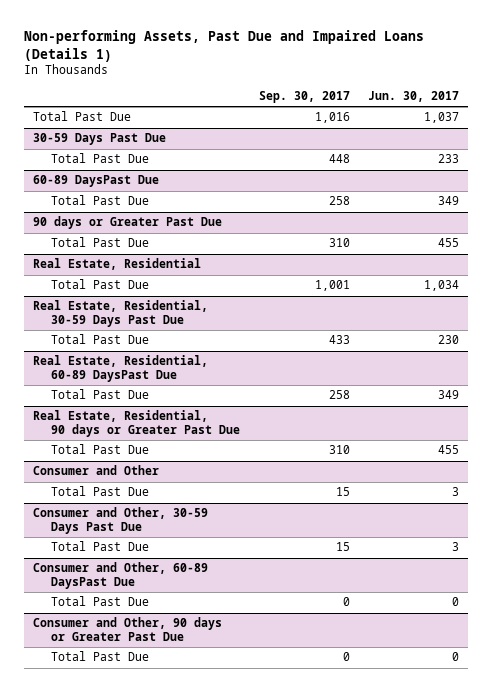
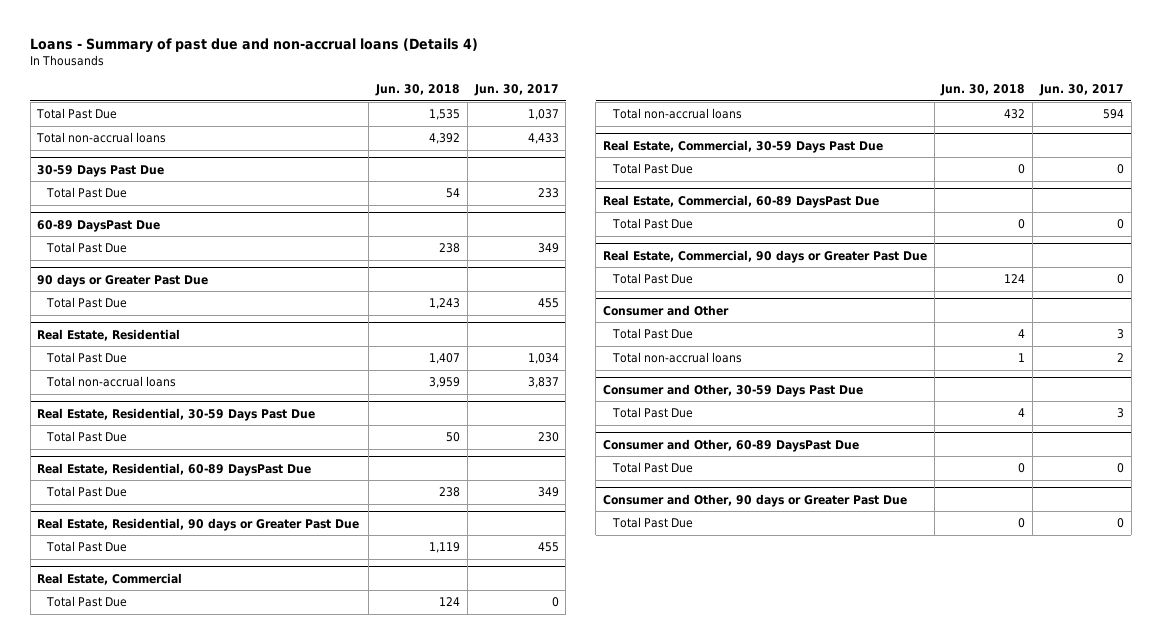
- Non-performing Assets, Past Due and Impaired Loans (Details 1)
+ Loans - Summary of past due and non-accrual loans (Details 4)
- | Sep. 30, 2017 | Jun. 30, 2017
+ | Jun. 30, 2018 | Jun. 30, 2017
+ Total non-accrual loans | 4,392 | 4,433
@ Real Estate, Residential
+ Total non-accrual loans | 3,959 | 3,837
+ Real Estate, Commercial
+ Total Past Due | 124 | 0
+ Total non-accrual loans | 432 | 594
+ Real Estate, Commercial, 30-59 Days Past Due
+ Total Past Due | 0 | 0
+ Real Estate, Commercial, 60-89 DaysPast Due
+ Total Past Due | 0 | 0
+ Real Estate, Commercial, 90 days or Greater Past Due
+ Total Past Due | 124 | 0
@ Consumer and Other
+ Total non-accrual loans | 1 | 2

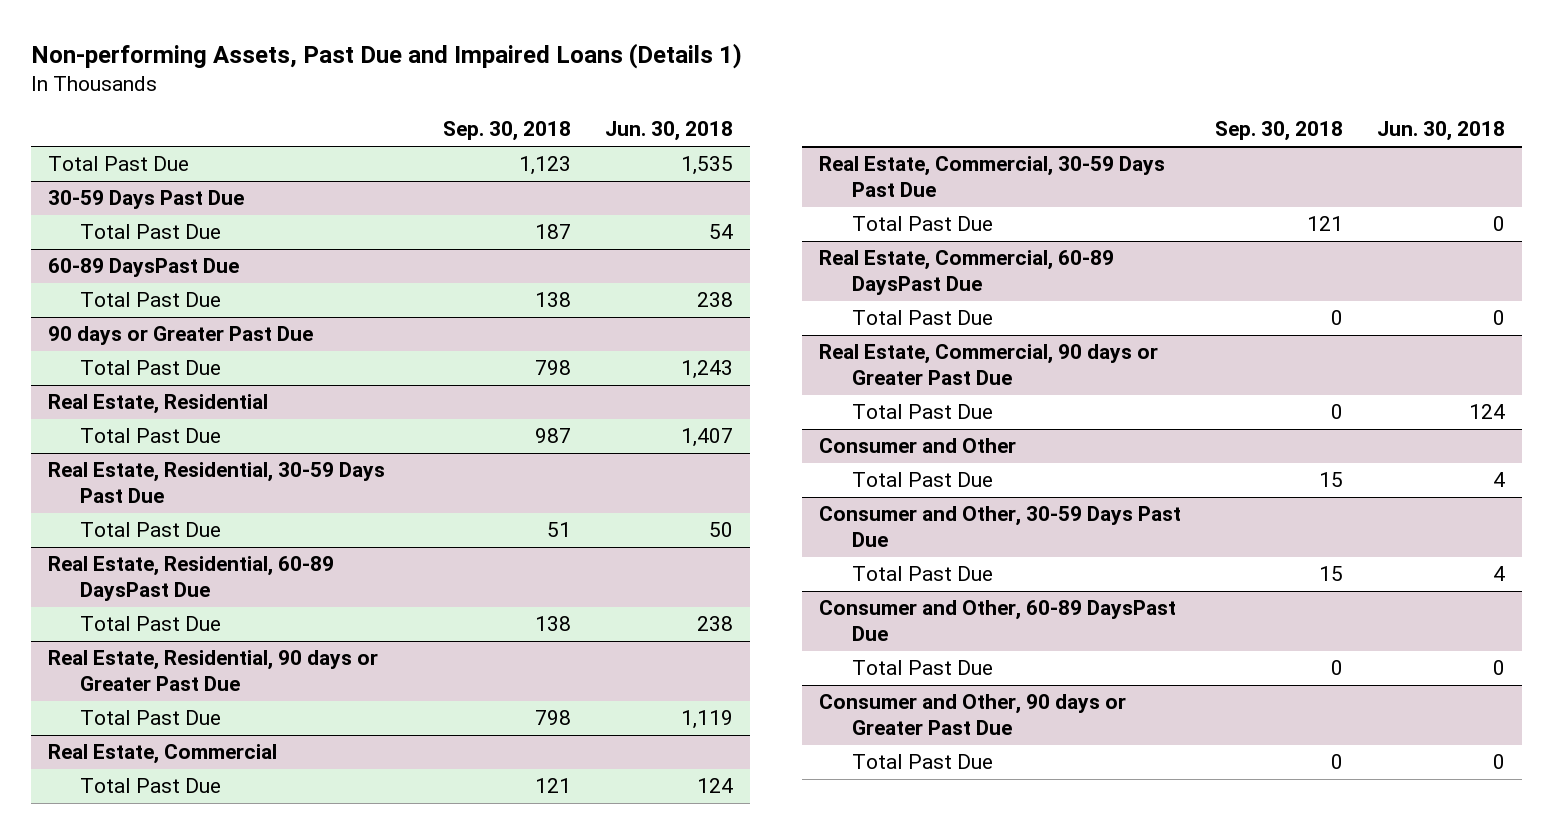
- Loans - Summary of past due and non-accrual loans (Details 4)
+ Non-performing Assets, Past Due and Impaired Loans (Details 1)
- | Jun. 30, 2018 | Jun. 30, 2017
+ | Sep. 30, 2018 | Jun. 30, 2018
- Total non-accrual loans | 4,392 | 4,433
@ Real Estate, Residential
- Total non-accrual loans | 3,959 | 3,837
@ Real Estate, Commercial
- Total non-accrual loans | 432 | 594
@ Consumer and Other
- Total non-accrual loans | 1 | 2

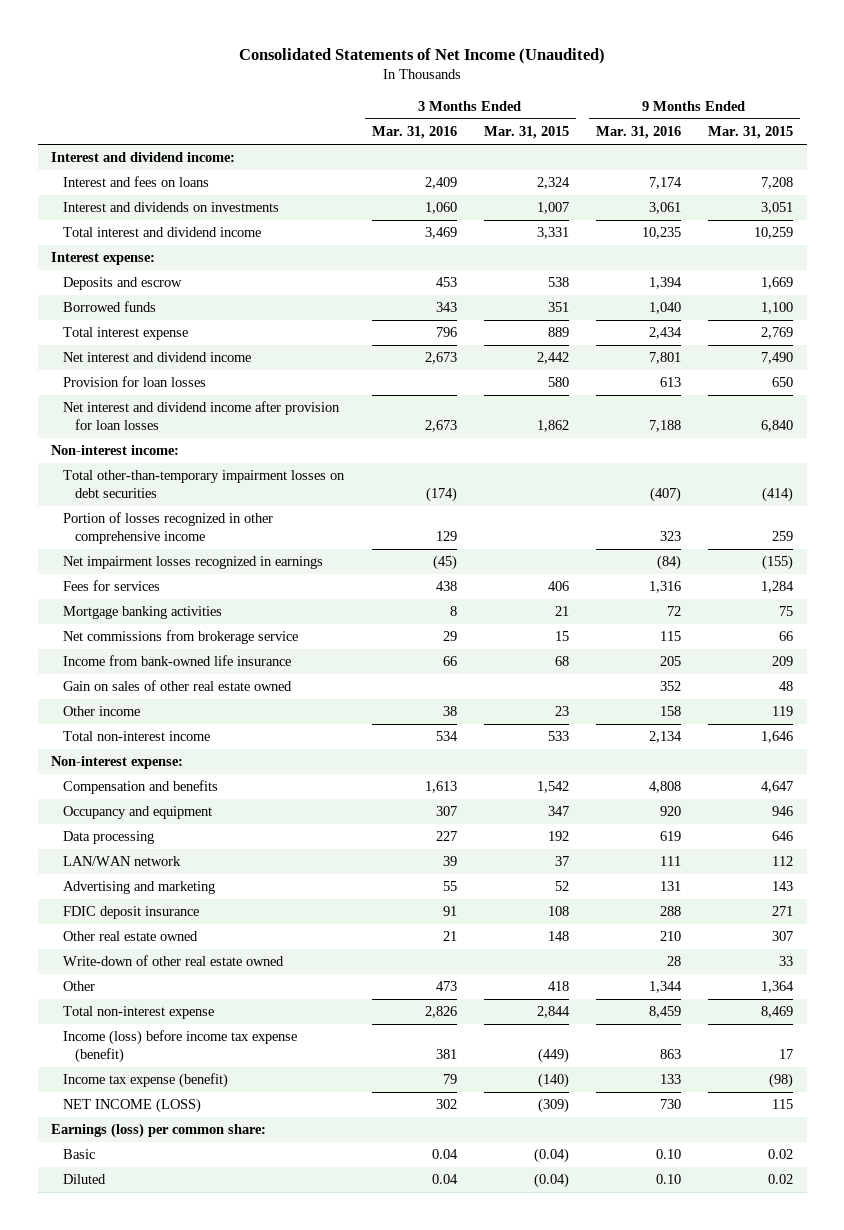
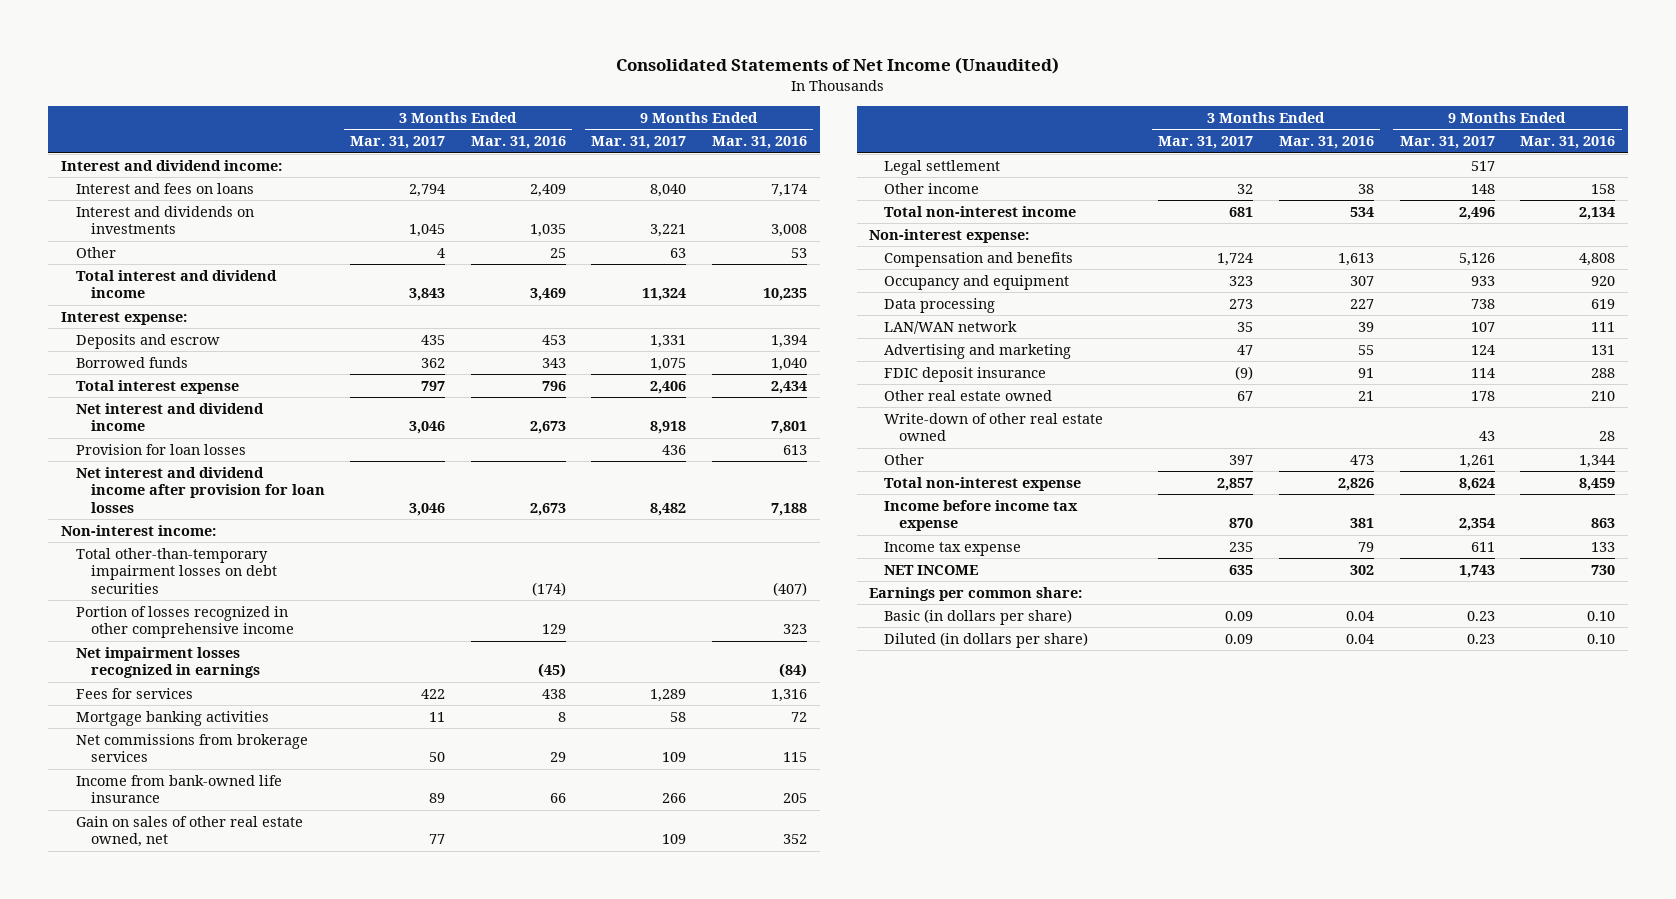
- | 3 Months Ended Mar. 31, 2016 | 3 Months Ended Mar. 31, 2015 | 9 Months Ended Mar. 31, 2016 | 9 Months Ended Mar. 31, 2015
+ | 3 Months Ended Mar. 31, 2017 | 3 Months Ended Mar. 31, 2016 | 9 Months Ended Mar. 31, 2017 | 9 Months Ended Mar. 31, 2016
- Interest and dividends on investments | 1,060 | 1,007 | 3,061 | 3,051
+ Interest and dividends on investments | 1,045 | 1,035 | 3,221 | 3,008
+ Other | 4 | 25 | 63 | 53
- Net commissions from brokerage service | 29 | 15 | 115 | 66
+ Net commissions from brokerage services | 50 | 29 | 109 | 115
- Gain on sales of other real estate owned | | | 352 | 48
+ Gain on sales of other real estate owned, net | 77 | | 109 | 352
+ Legal settlement | | | 517 |
- Income (loss) before income tax expense (benefit) | 381 | (449) | 863 | 17
- Income tax expense (benefit) | 79 | (140) | 133 | (98)
- NET INCOME (LOSS) | 302 | (309) | 730 | 115
- Earnings (loss) per common share:
- Basic | 0.04 | (0.04) | 0.10 | 0.02
- Diluted | 0.04 | (0.04) | 0.10 | 0.02
+ Income before income tax expense | 870 | 381 | 2,354 | 863
+ Income tax expense | 235 | 79 | 611 | 133
+ NET INCOME | 635 | 302 | 1,743 | 730
+ Earnings per common share:
+ Basic (in dollars per share) | 0.09 | 0.04 | 0.23 | 0.10
+ Diluted (in dollars per share) | 0.09 | 0.04 | 0.23 | 0.10

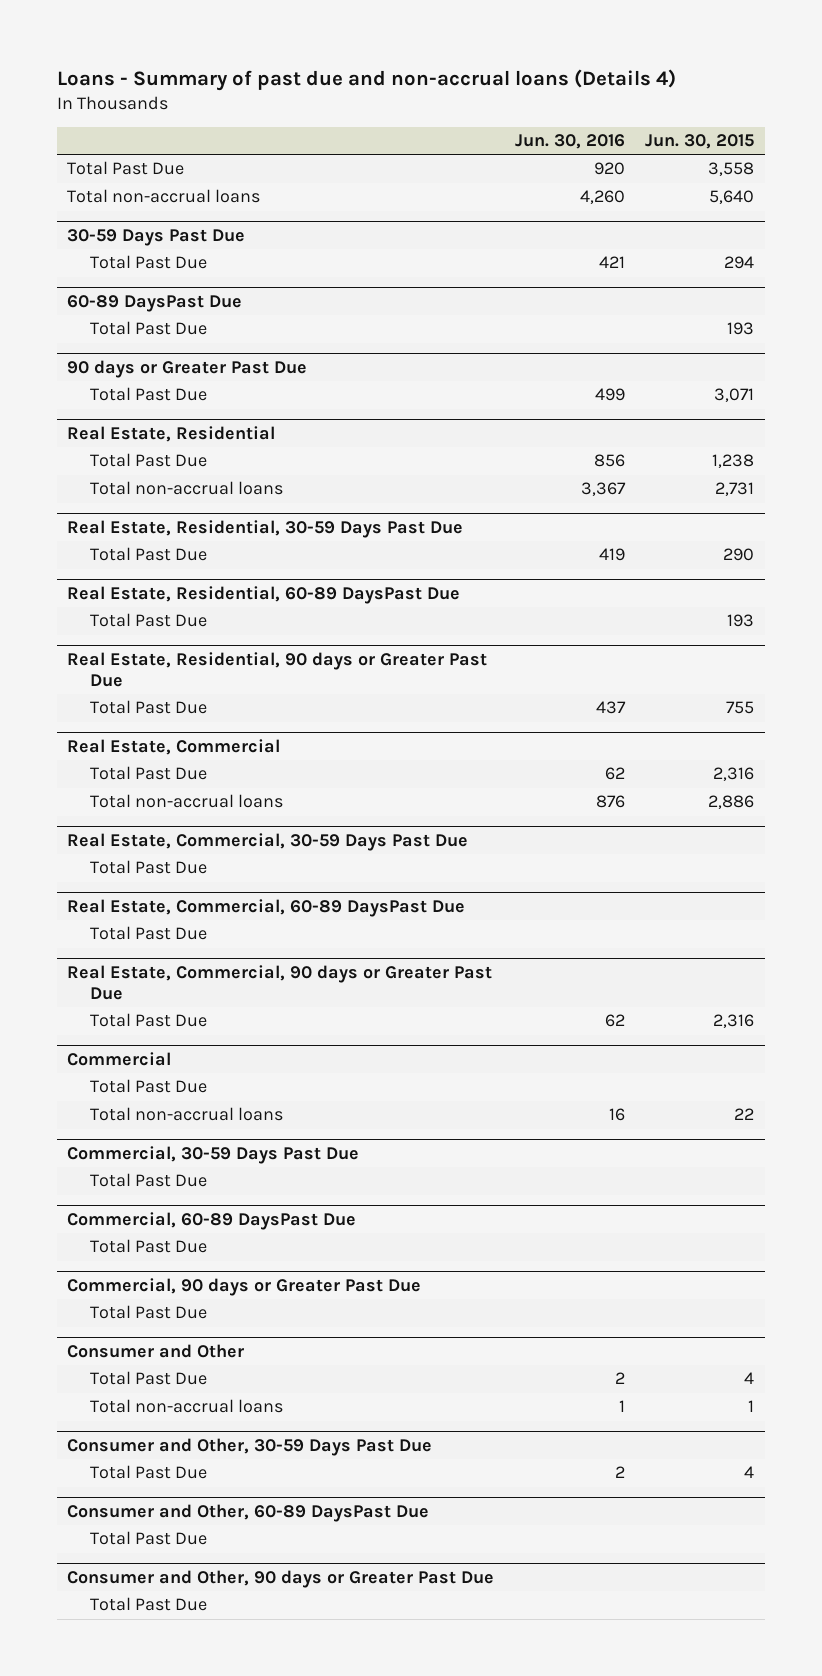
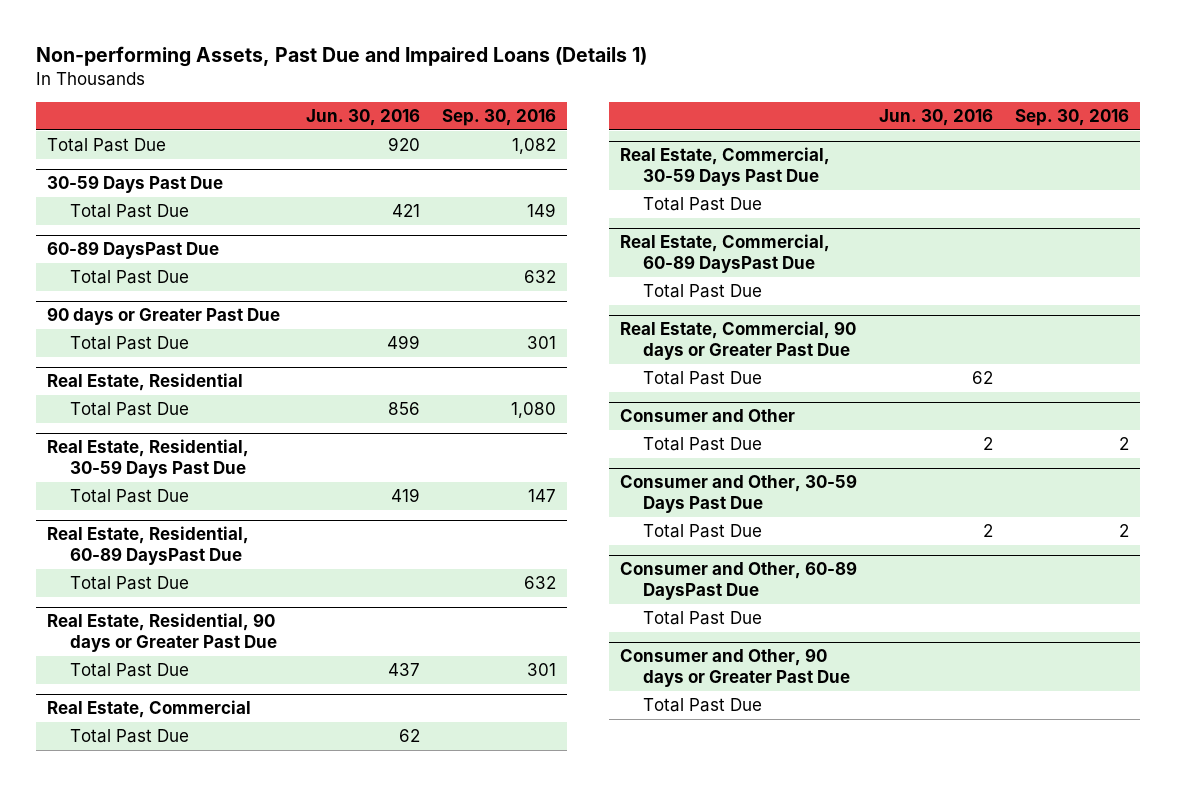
- Loans - Summary of past due and non-accrual loans (Details 4)
+ Non-performing Assets, Past Due and Impaired Loans (Details 1)
- | Jun. 30, 2016 | Jun. 30, 2015
+ | Jun. 30, 2016 | Sep. 30, 2016
- Total non-accrual loans | 4,260 | 5,640
@ Real Estate, Residential
- Total non-accrual loans | 3,367 | 2,731
@ Real Estate, Commercial
- Total non-accrual loans | 876 | 2,886
- Commercial
- Total Past Due
- Total non-accrual loans | 16 | 22
- Commercial, 30-59 Days Past Due
- Total Past Due
- Commercial, 60-89 DaysPast Due
- Total Past Due
- Commercial, 90 days or Greater Past Due
- Total Past Due
@ Consumer and Other
- Total non-accrual loans | 1 | 1

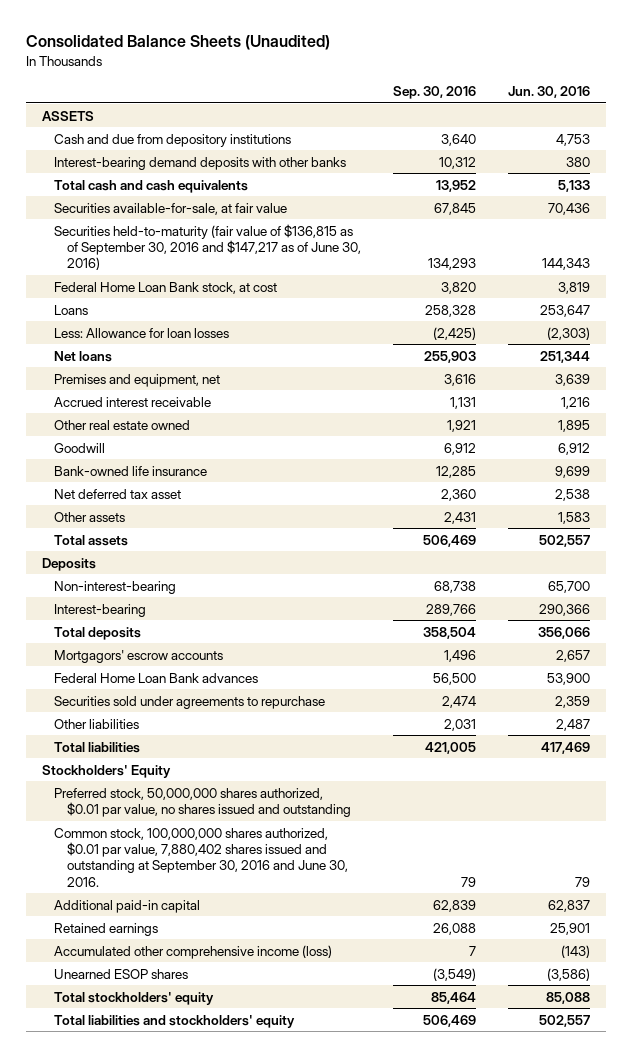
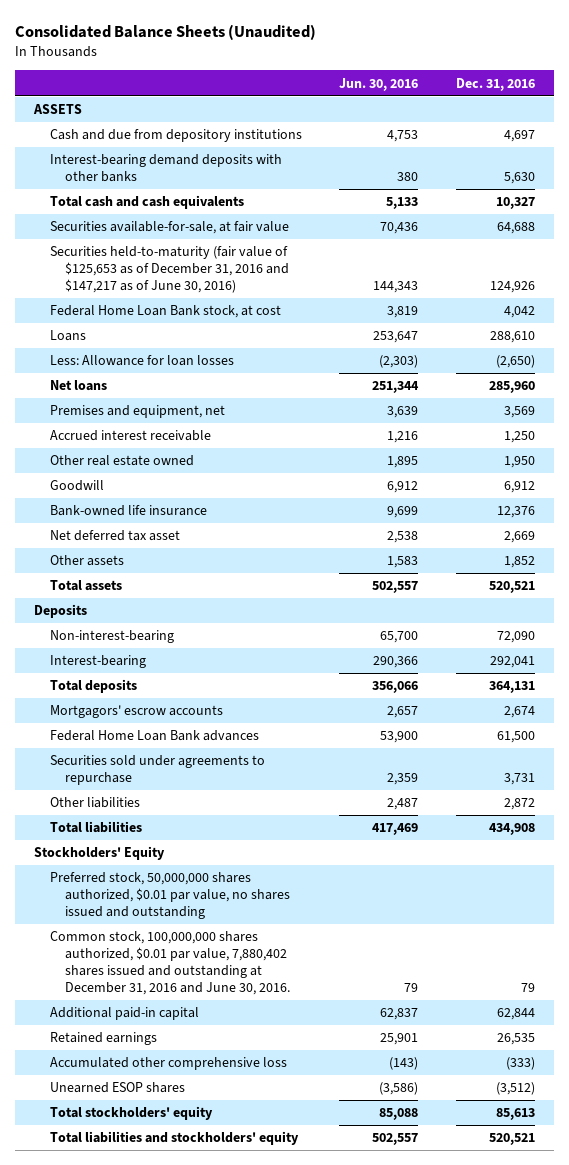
- | Sep. 30, 2016 | Jun. 30, 2016
+ | Jun. 30, 2016 | Dec. 31, 2016
- Securities held-to-maturity (fair value of $136,815 as of September 30, 2016 and $147,217 as of June 30, 2016) | 134,293 | 144,343
+ Securities held-to-maturity (fair value of $125,653 as of December 31, 2016 and $147,217 as of June 30, 2016) | 144,343 | 124,926
- Common stock, 100,000,000 shares authorized, $0.01 par value, 7,880,402 shares issued and outstanding at September 30, 2016 and June 30, 2016. | 79 | 79
+ Common stock, 100,000,000 shares authorized, $0.01 par value, 7,880,402 shares issued and outstanding at December 31, 2016 and June 30, 2016. | 79 | 79
- Accumulated other comprehensive income (loss) | 7 | (143)
+ Accumulated other comprehensive loss | (143) | (333)

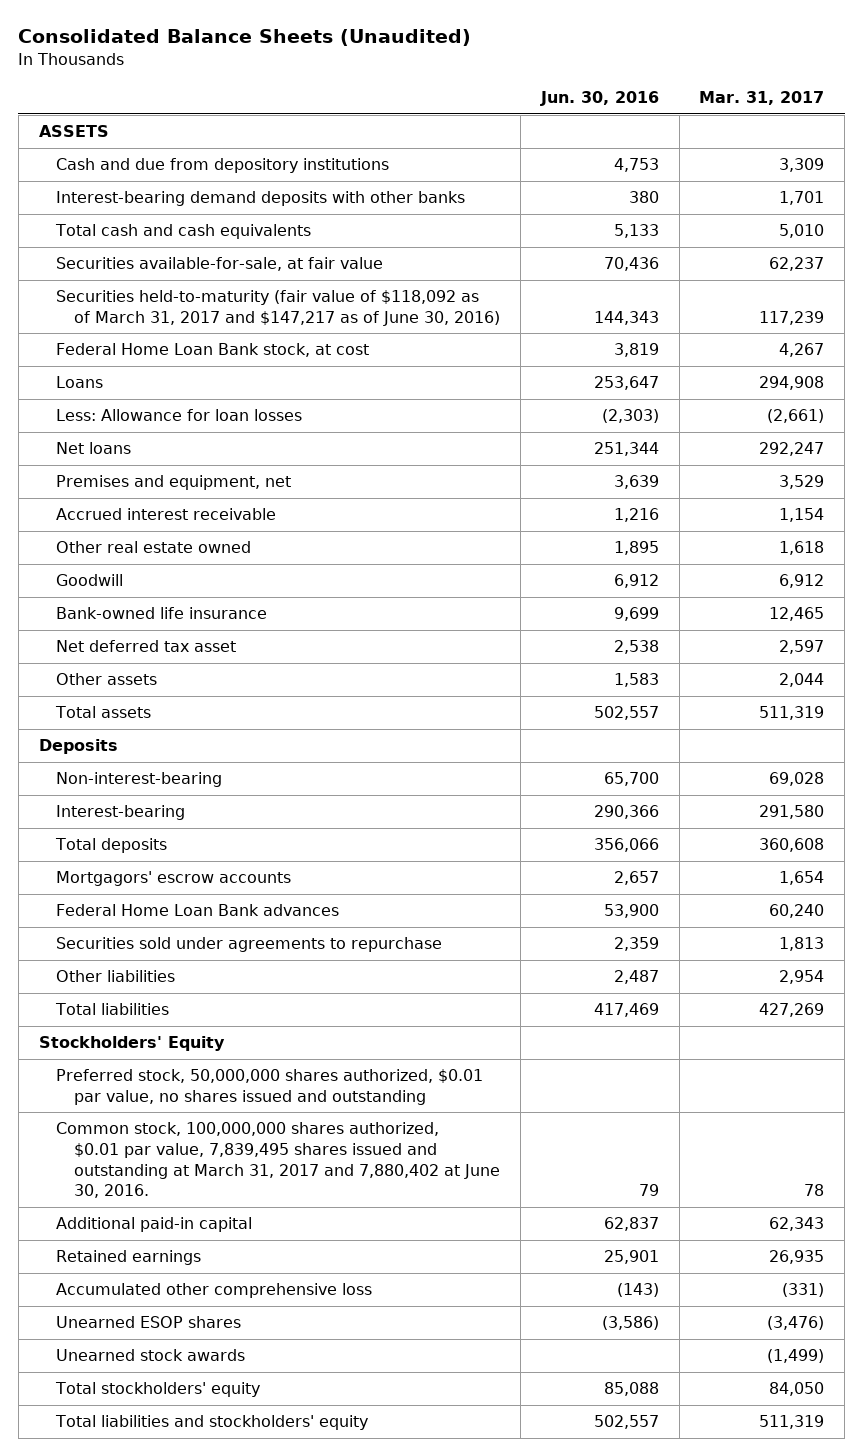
- | Jun. 30, 2016 | Dec. 31, 2016
+ | Jun. 30, 2016 | Mar. 31, 2017
- Securities held-to-maturity (fair value of $125,653 as of December 31, 2016 and $147,217 as of June 30, 2016) | 144,343 | 124,926
+ Securities held-to-maturity (fair value of $118,092 as of March 31, 2017 and $147,217 as of June 30, 2016) | 144,343 | 117,239
- Common stock, 100,000,000 shares authorized, $0.01 par value, 7,880,402 shares issued and outstanding at December 31, 2016 and June 30, 2016. | 79 | 79
+ Common stock, 100,000,000 shares authorized, $0.01 par value, 7,839,495 shares issued and outstanding at March 31, 2017 and 7,880,402 at June 30, 2016. | 79 | 78
+ Unearned stock awards | | (1,499)

